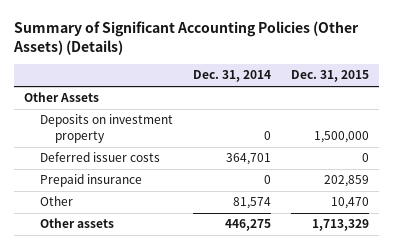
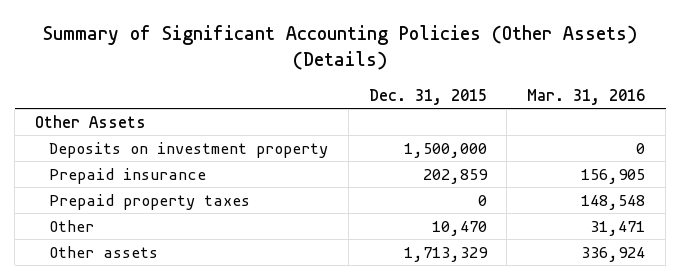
- | Dec. 31, 2014 | Dec. 31, 2015
+ | Dec. 31, 2015 | Mar. 31, 2016
- Deferred issuer costs | 364,701 | 0
+ Prepaid property taxes | 0 | 148,548

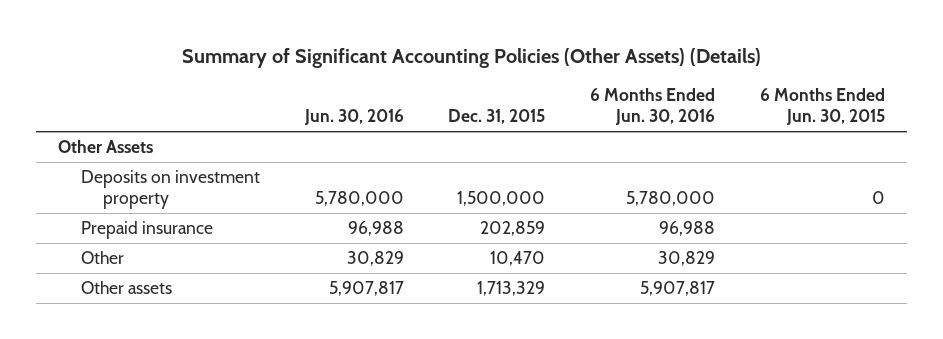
- | Dec. 31, 2015 | Mar. 31, 2016
+ | Jun. 30, 2016 | Dec. 31, 2015 | 6 Months Ended Jun. 30, 2016 | 6 Months Ended Jun. 30, 2015
- Prepaid property taxes | 0 | 148,548

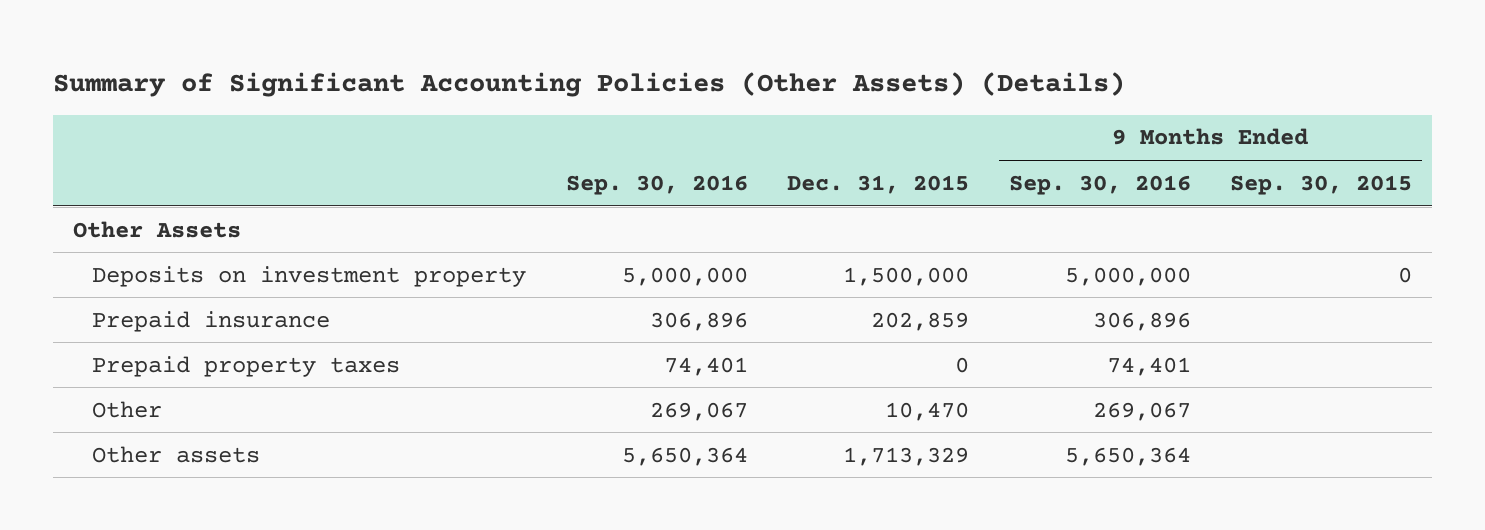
- | Jun. 30, 2016 | Dec. 31, 2015 | 6 Months Ended Jun. 30, 2016 | 6 Months Ended Jun. 30, 2015
+ | Sep. 30, 2016 | Dec. 31, 2015 | 9 Months Ended Sep. 30, 2016 | 9 Months Ended Sep. 30, 2015
+ Prepaid property taxes | 74,401 | 0 | 74,401 |

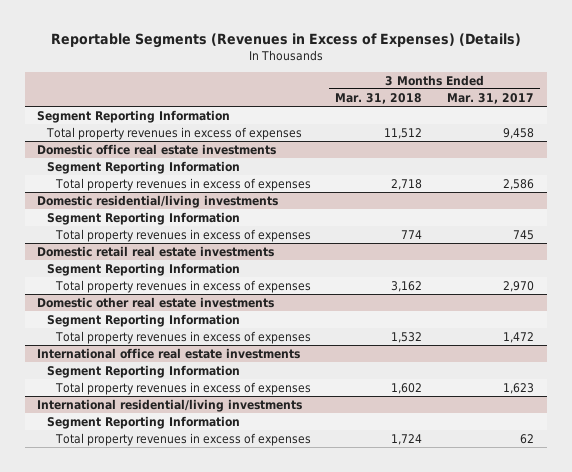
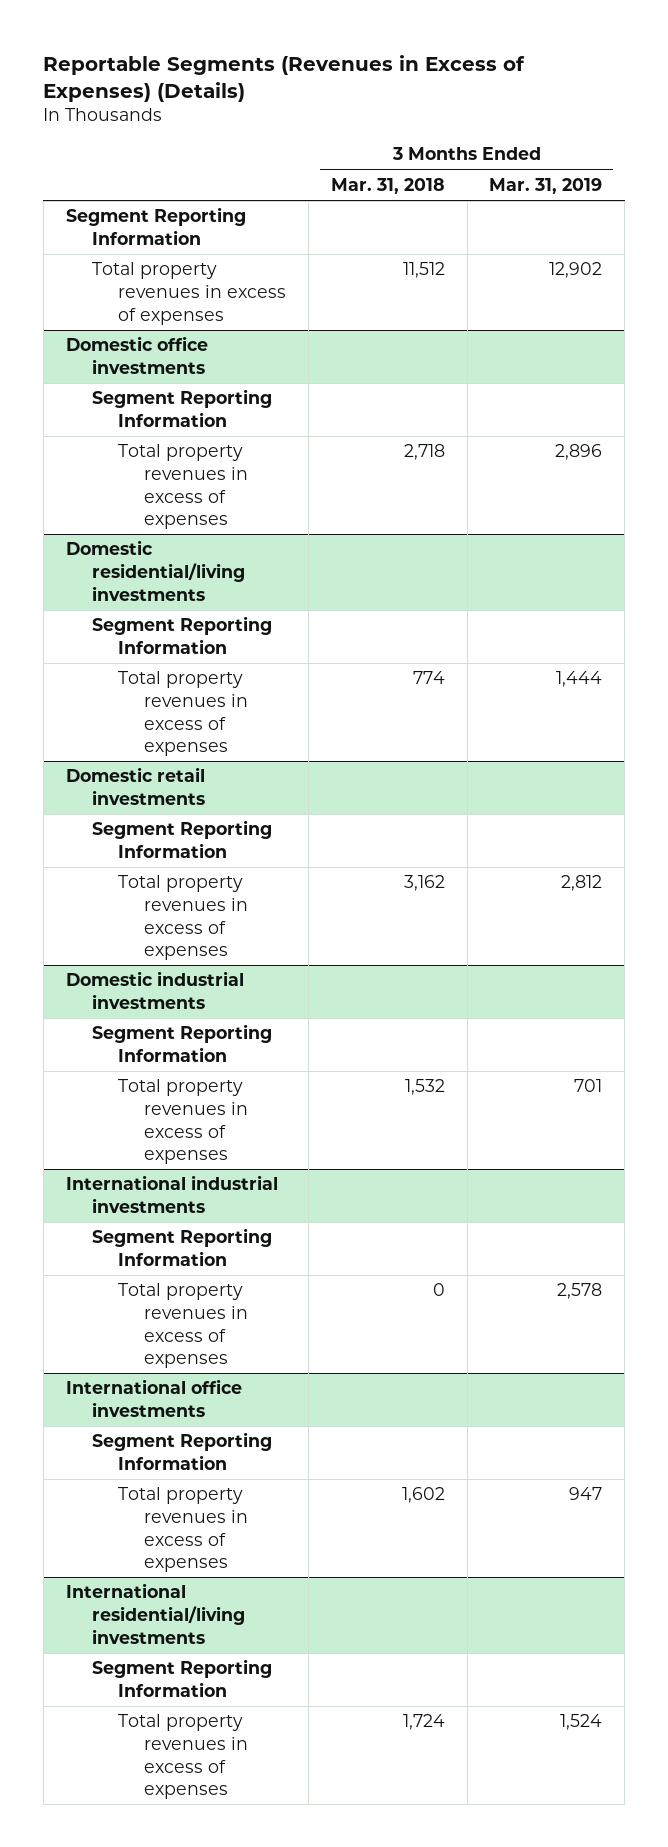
- | 3 Months Ended Mar. 31, 2018 | 3 Months Ended Mar. 31, 2017
+ | 3 Months Ended Mar. 31, 2018 | 3 Months Ended Mar. 31, 2019
- Domestic office real estate investments
+ Domestic office investments
- Domestic retail real estate investments
+ Domestic retail investments
- Domestic other real estate investments
+ Domestic industrial investments
- International office real estate investments
+ International industrial investments
+ Total property revenues in excess of expenses | 0 | 2,578
+ International office investments
+ Segment Reporting Information

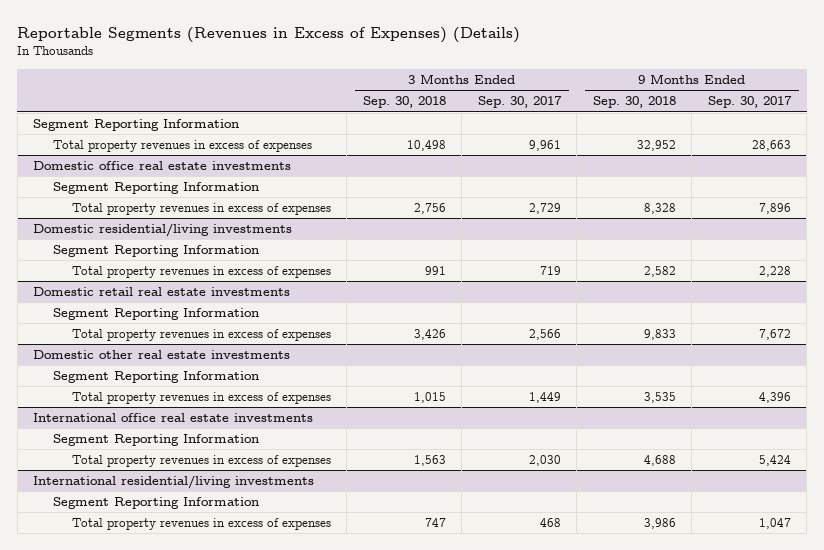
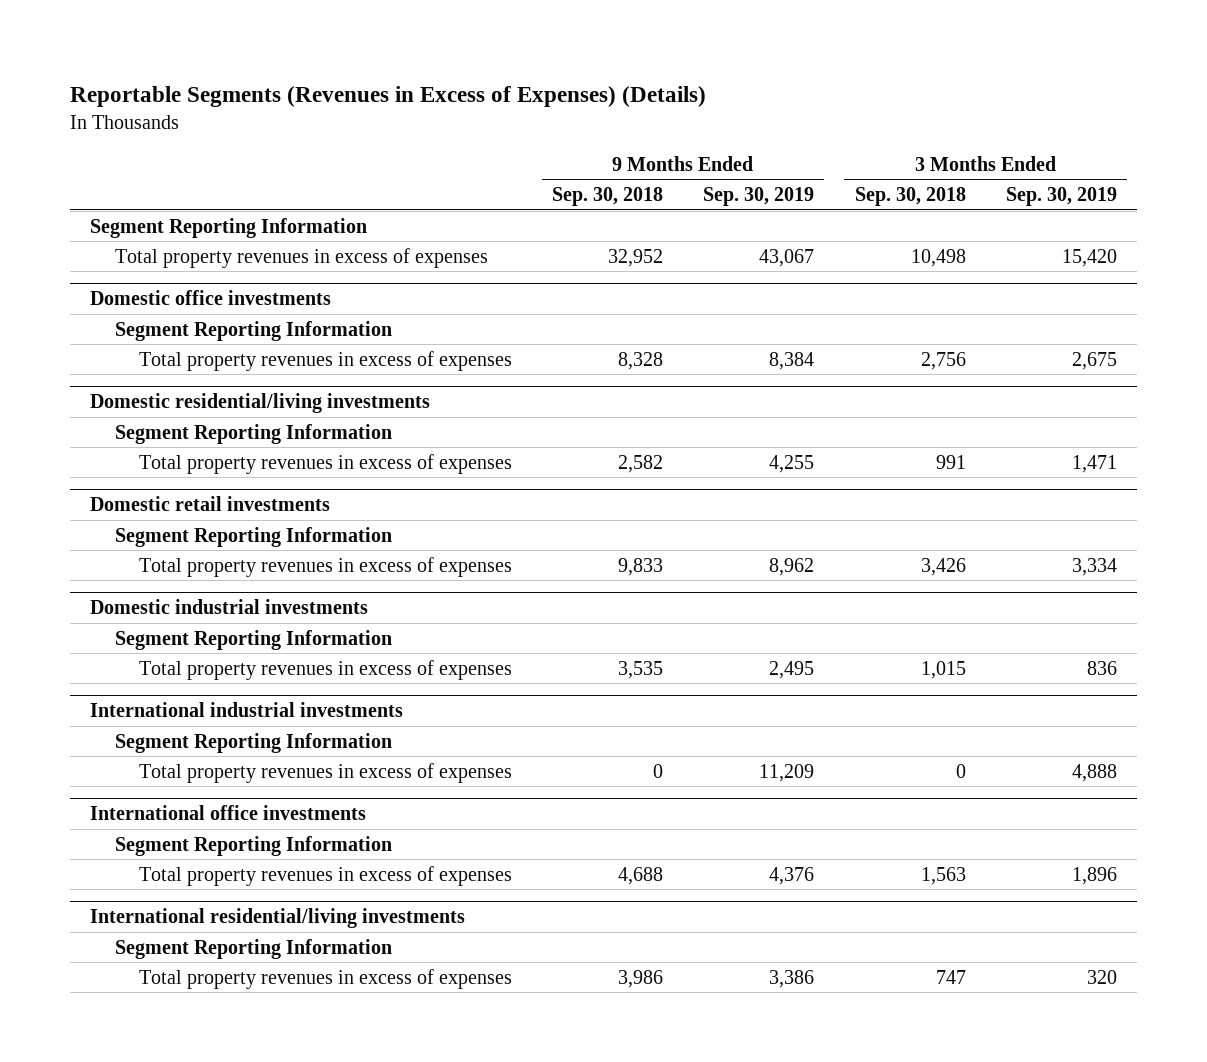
- | 3 Months Ended Sep. 30, 2018 | 3 Months Ended Sep. 30, 2017 | 9 Months Ended Sep. 30, 2018 | 9 Months Ended Sep. 30, 2017
+ | 9 Months Ended Sep. 30, 2018 | 9 Months Ended Sep. 30, 2019 | 3 Months Ended Sep. 30, 2018 | 3 Months Ended Sep. 30, 2019
- Domestic office real estate investments
+ Domestic office investments
- Domestic retail real estate investments
+ Domestic retail investments
- Domestic other real estate investments
+ Domestic industrial investments
- International office real estate investments
+ International industrial investments
+ Total property revenues in excess of expenses | 0 | 11,209 | 0 | 4,888
+ International office investments
+ Segment Reporting Information

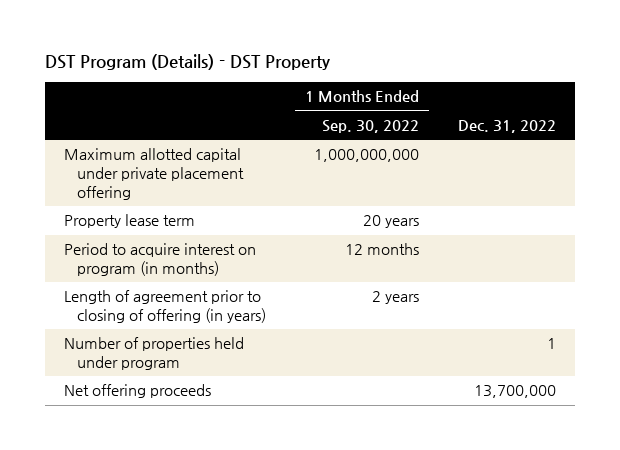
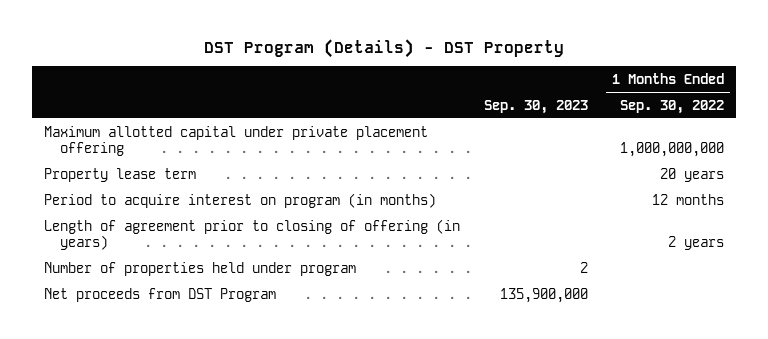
- | 1 Months Ended Sep. 30, 2022 | Dec. 31, 2022
+ | Sep. 30, 2023 | 1 Months Ended Sep. 30, 2022
- Net offering proceeds | | 13,700,000
+ Net proceeds from DST Program | 135,900,000 |

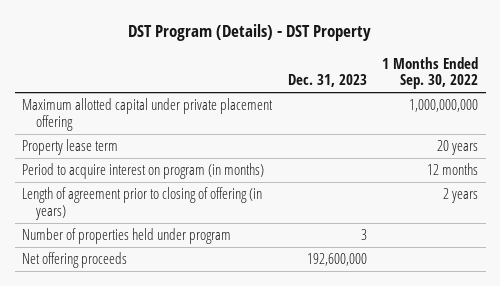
- | Sep. 30, 2023 | 1 Months Ended Sep. 30, 2022
+ | Dec. 31, 2023 | 1 Months Ended Sep. 30, 2022
- Net proceeds from DST Program | 135,900,000 |
+ Net offering proceeds | 192,600,000 |

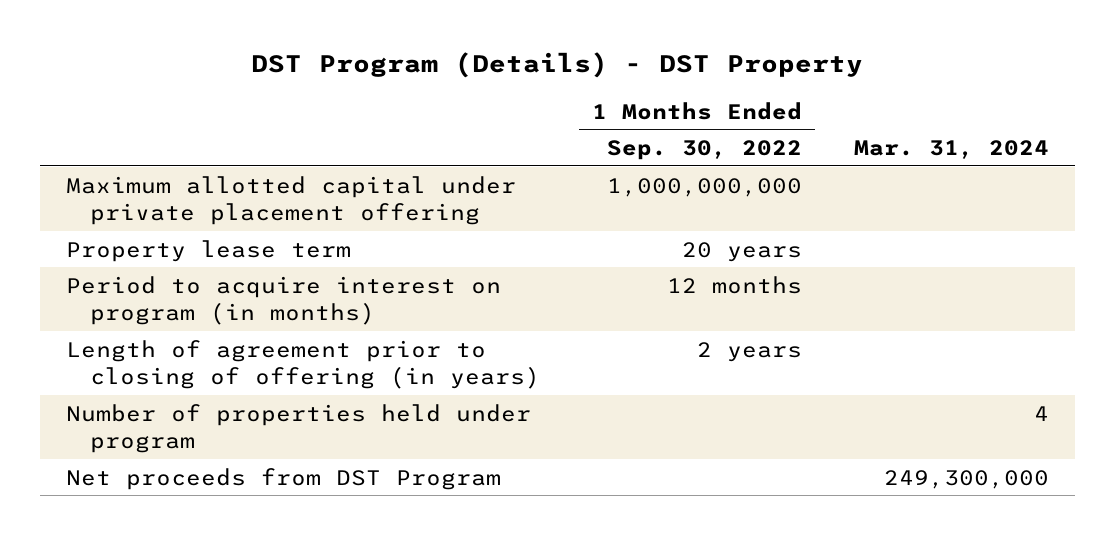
- | Dec. 31, 2023 | 1 Months Ended Sep. 30, 2022
+ | 1 Months Ended Sep. 30, 2022 | Mar. 31, 2024
- Net offering proceeds | 192,600,000 |
+ Net proceeds from DST Program | | 249,300,000

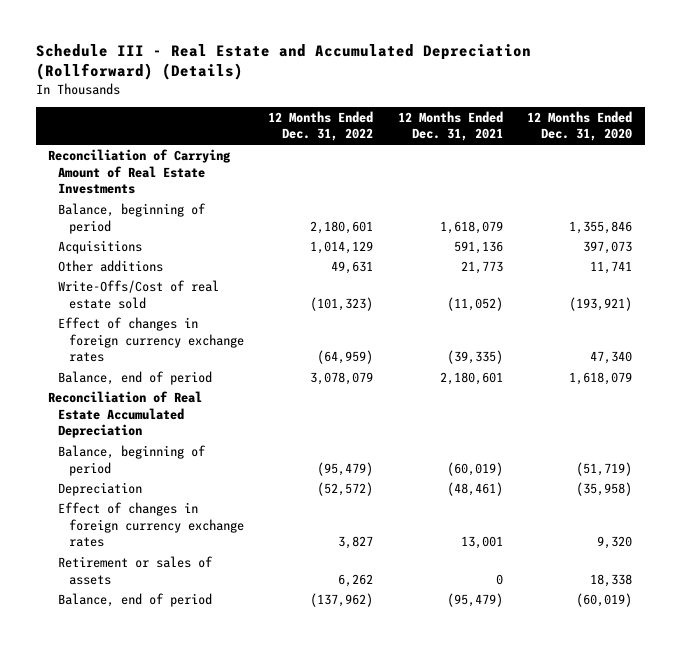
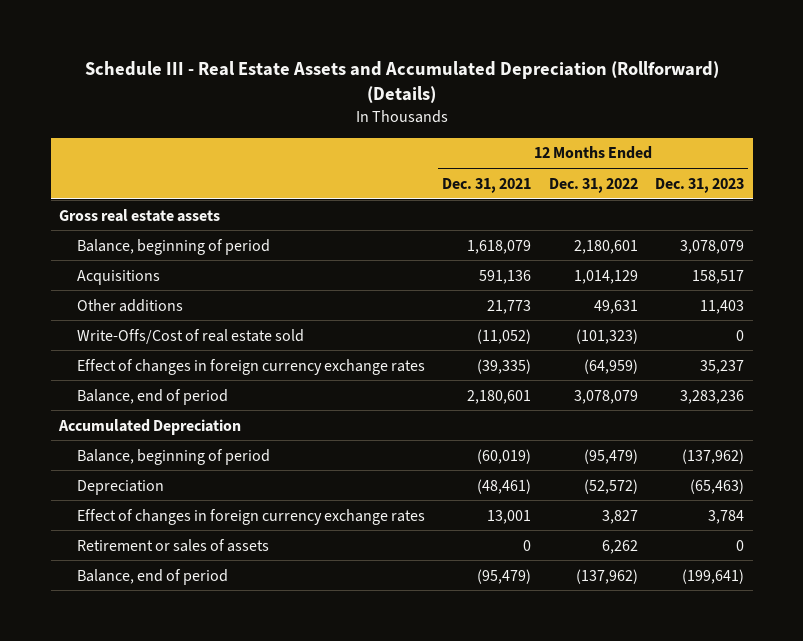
- Schedule III - Real Estate and Accumulated Depreciation (Rollforward) (Details)
+ Schedule III - Real Estate Assets and Accumulated Depreciation (Rollforward) (Details)
- | 12 Months Ended Dec. 31, 2022 | 12 Months Ended Dec. 31, 2021 | 12 Months Ended Dec. 31, 2020
+ | 12 Months Ended Dec. 31, 2021 | 12 Months Ended Dec. 31, 2022 | 12 Months Ended Dec. 31, 2023
- Reconciliation of Carrying Amount of Real Estate Investments
+ Gross real estate assets
- Reconciliation of Real Estate Accumulated Depreciation
+ Accumulated Depreciation

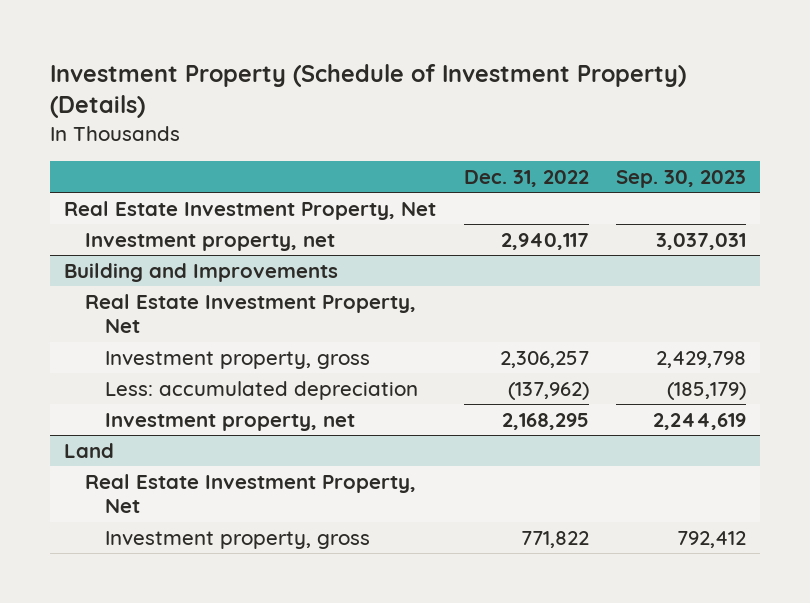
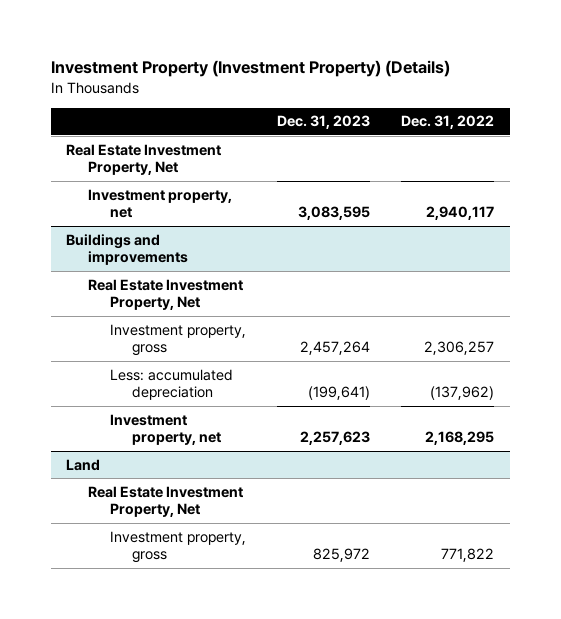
- Investment Property (Schedule of Investment Property) (Details)
+ Investment Property (Investment Property) (Details)
- | Dec. 31, 2022 | Sep. 30, 2023
+ | Dec. 31, 2023 | Dec. 31, 2022
- Building and Improvements
+ Buildings and improvements

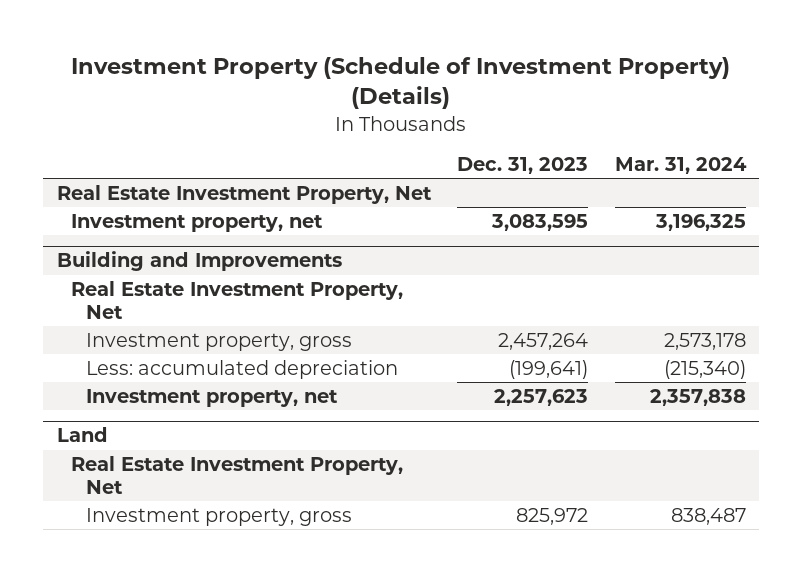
- Investment Property (Investment Property) (Details)
+ Investment Property (Schedule of Investment Property) (Details)
- | Dec. 31, 2023 | Dec. 31, 2022
+ | Dec. 31, 2023 | Mar. 31, 2024
- Buildings and improvements
+ Building and Improvements

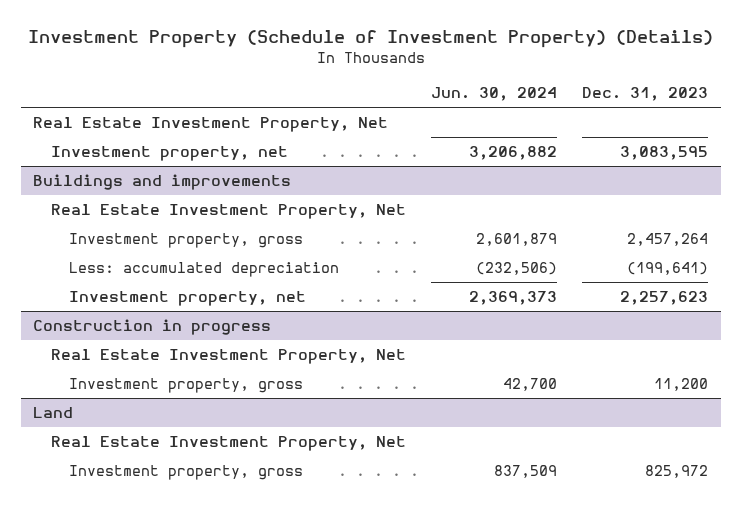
- | Dec. 31, 2023 | Mar. 31, 2024
+ | Jun. 30, 2024 | Dec. 31, 2023
- Building and Improvements
+ Buildings and improvements
+ Construction in progress
+ Real Estate Investment Property, Net
+ Investment property, gross | 42,700 | 11,200

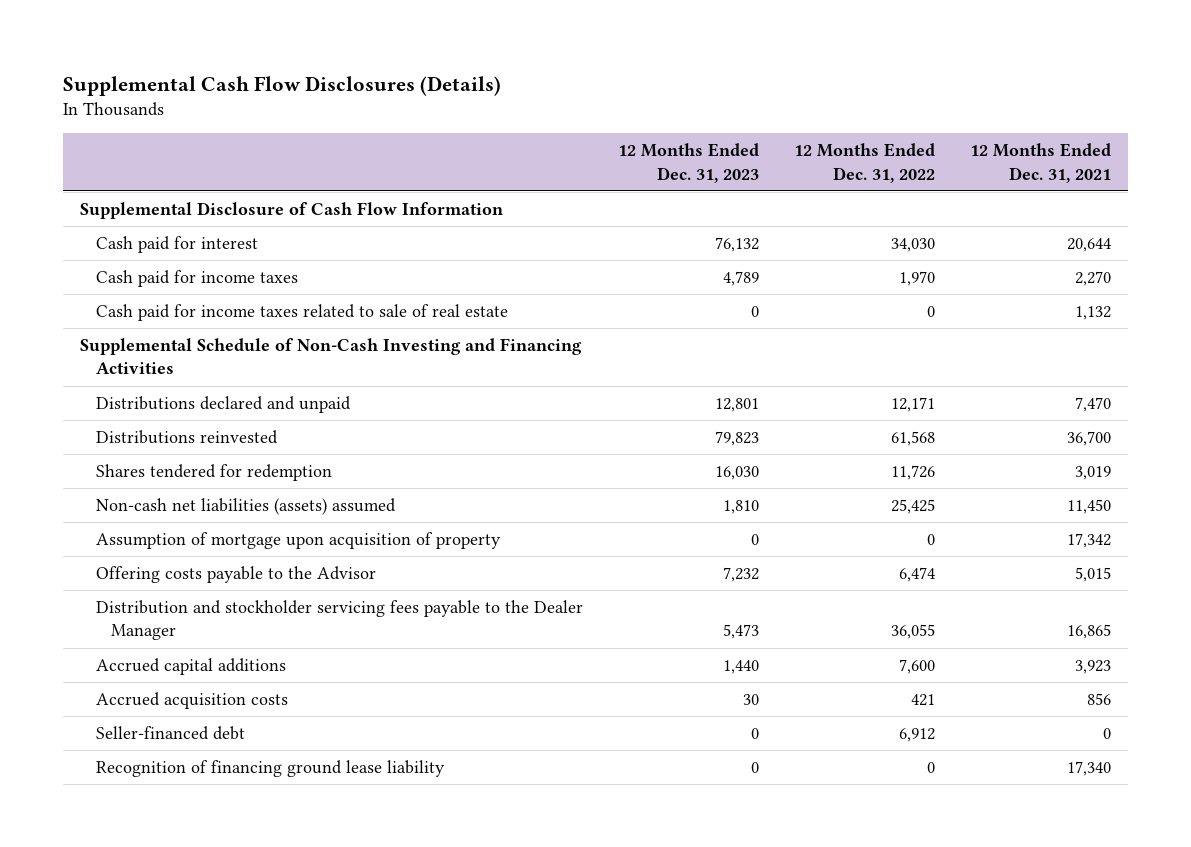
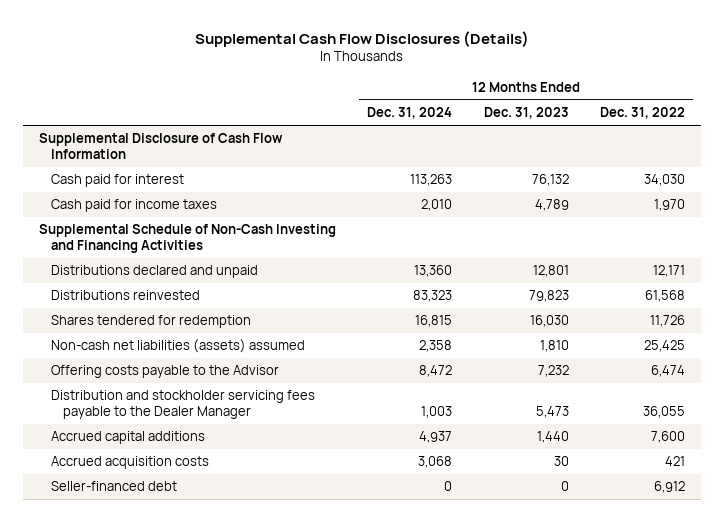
- | 12 Months Ended Dec. 31, 2023 | 12 Months Ended Dec. 31, 2022 | 12 Months Ended Dec. 31, 2021
+ | 12 Months Ended Dec. 31, 2024 | 12 Months Ended Dec. 31, 2023 | 12 Months Ended Dec. 31, 2022
- Cash paid for income taxes related to sale of real estate | 0 | 0 | 1,132
- Assumption of mortgage upon acquisition of property | 0 | 0 | 17,342
- Recognition of financing ground lease liability | 0 | 0 | 17,340

